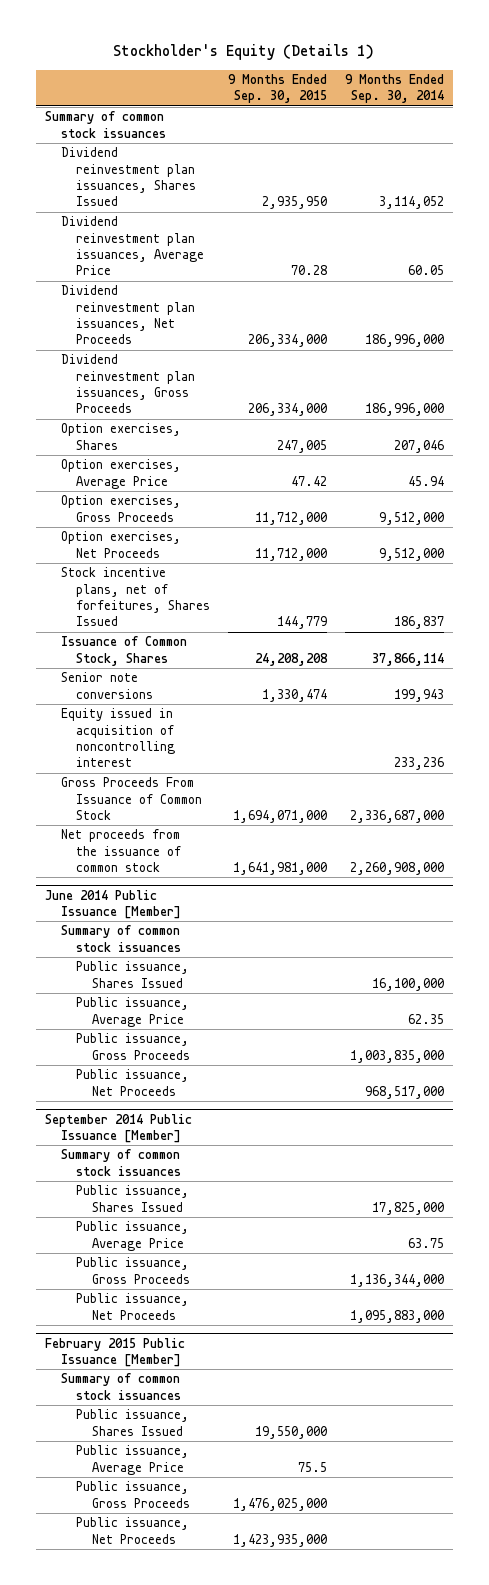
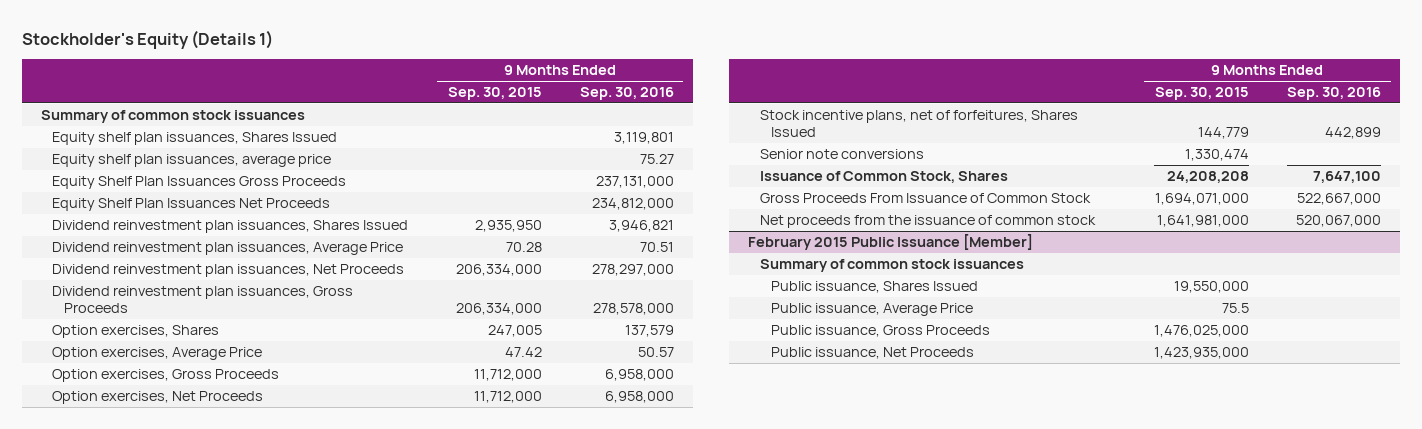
- | 9 Months Ended Sep. 30, 2015 | 9 Months Ended Sep. 30, 2014
+ | 9 Months Ended Sep. 30, 2015 | 9 Months Ended Sep. 30, 2016
+ Equity shelf plan issuances, Shares Issued | | 3,119,801
+ Equity shelf plan issuances, average price | | 75.27
+ Equity Shelf Plan Issuances Gross Proceeds | | 237,131,000
+ Equity Shelf Plan Issuances Net Proceeds | | 234,812,000
- Equity issued in acquisition of noncontrolling interest | | 233,236
moved down: Issuance of Common Stock, Shares | 24,208,208 | 7,647,100
- June 2014 Public Issuance [Member]
- Summary of common stock issuances
- Public issuance, Shares Issued | | 16,100,000
- Public issuance, Average Price | | 62.35
- Public issuance, Gross Proceeds | | 1,003,835,000
- Public issuance, Net Proceeds | | 968,517,000
- September 2014 Public Issuance [Member]
- Summary of common stock issuances
- Public issuance, Shares Issued | | 17,825,000
- Public issuance, Average Price | | 63.75
- Public issuance, Gross Proceeds | | 1,136,344,000
- Public issuance, Net Proceeds | | 1,095,883,000

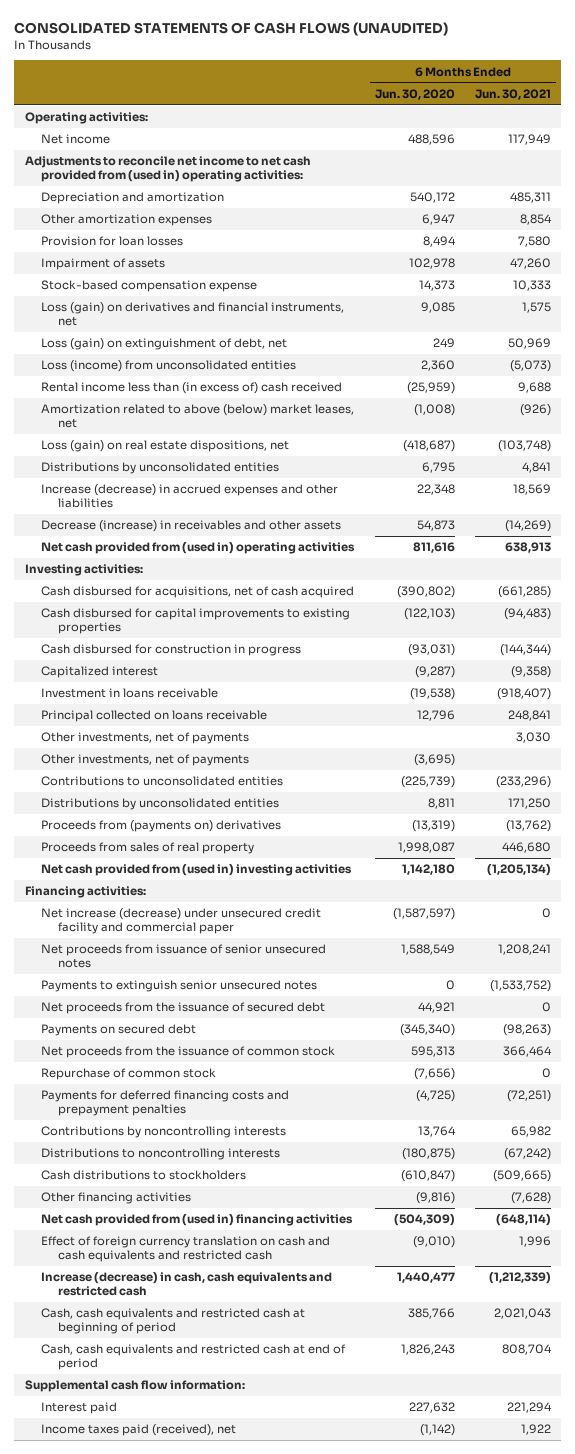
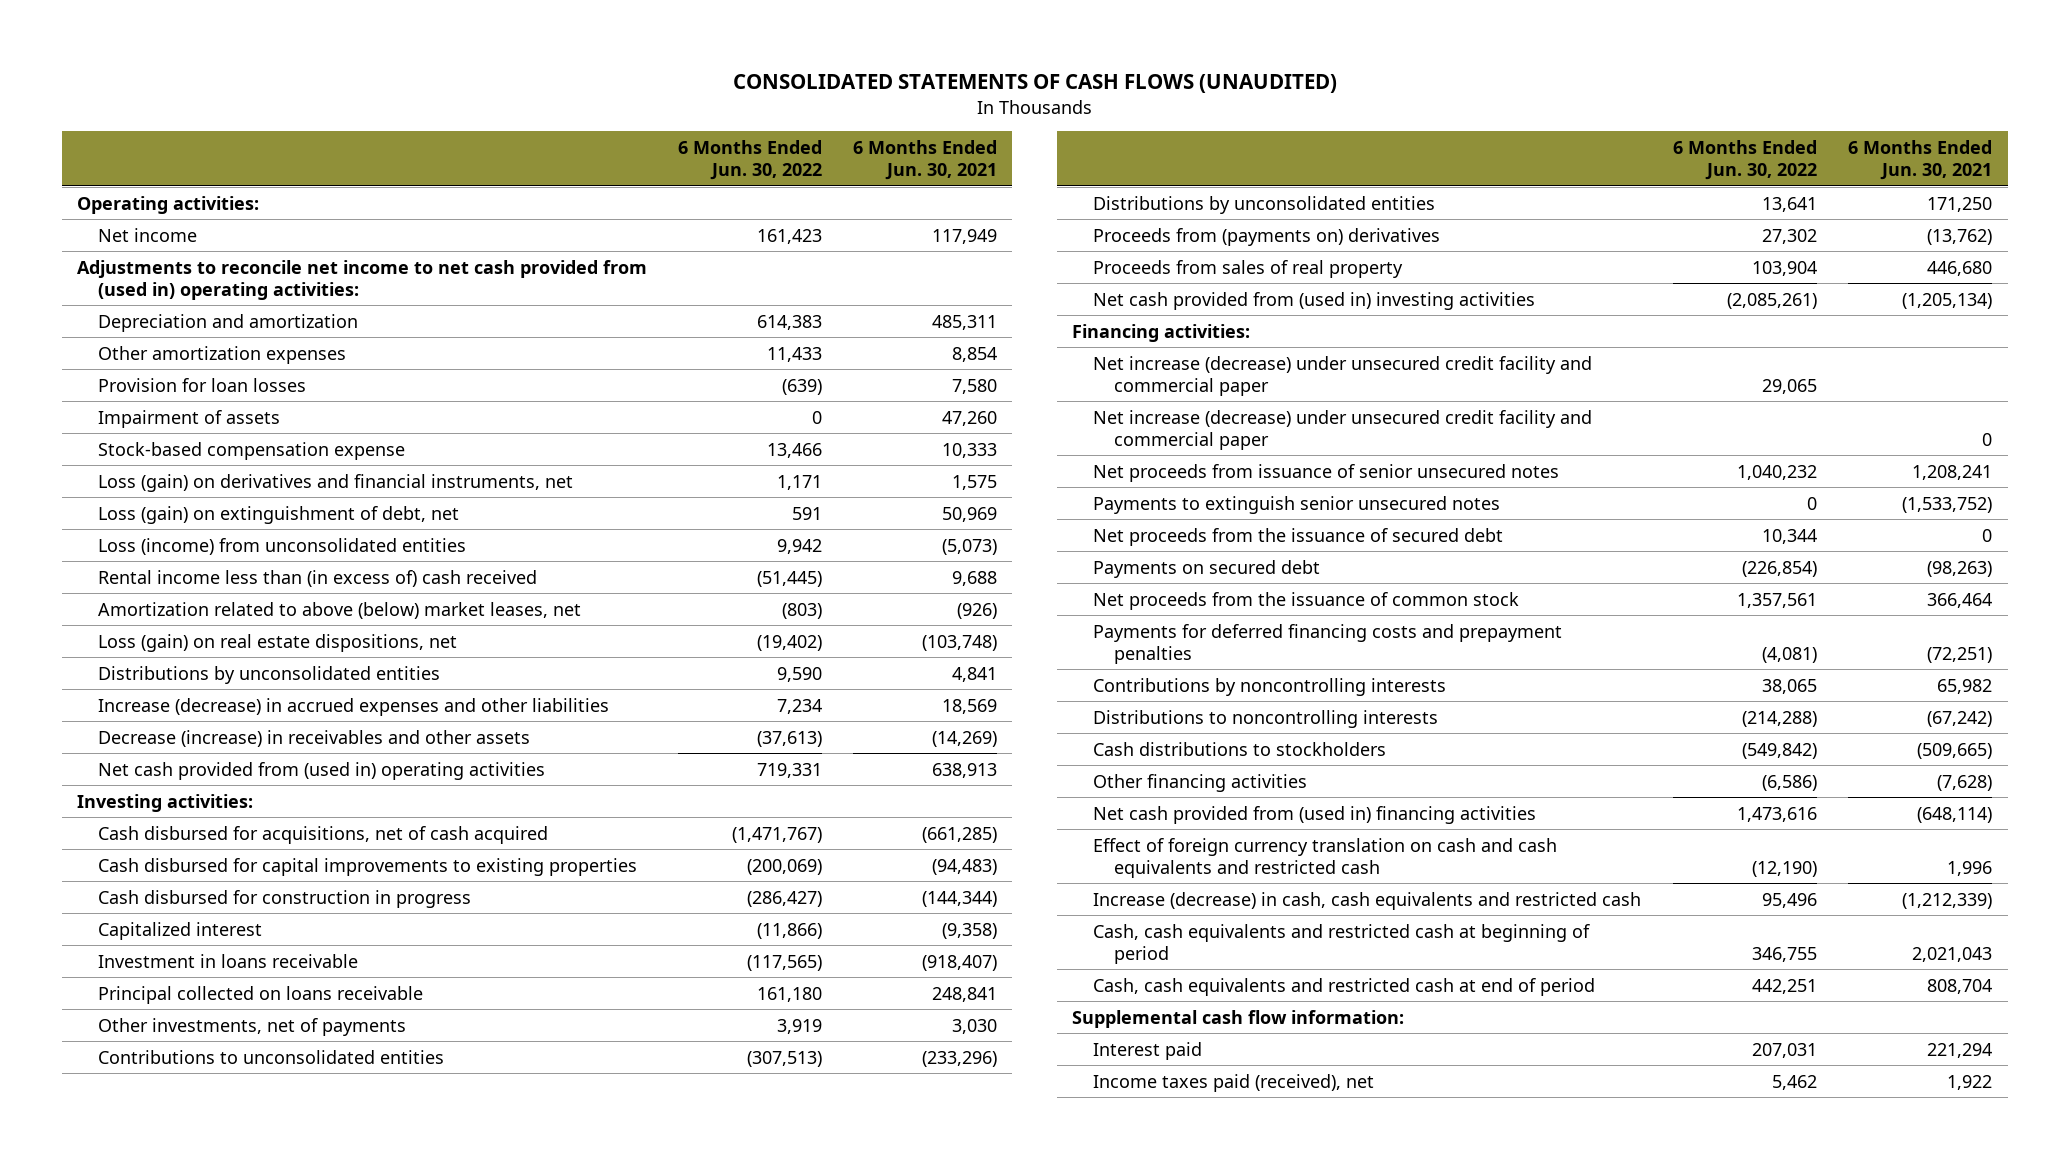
- | 6 Months Ended Jun. 30, 2020 | 6 Months Ended Jun. 30, 2021
+ | 6 Months Ended Jun. 30, 2022 | 6 Months Ended Jun. 30, 2021
- Other investments, net of payments | (3,695) |
+ Net increase (decrease) under unsecured credit facility and commercial paper | 29,065 |
- Repurchase of common stock | (7,656) | 0

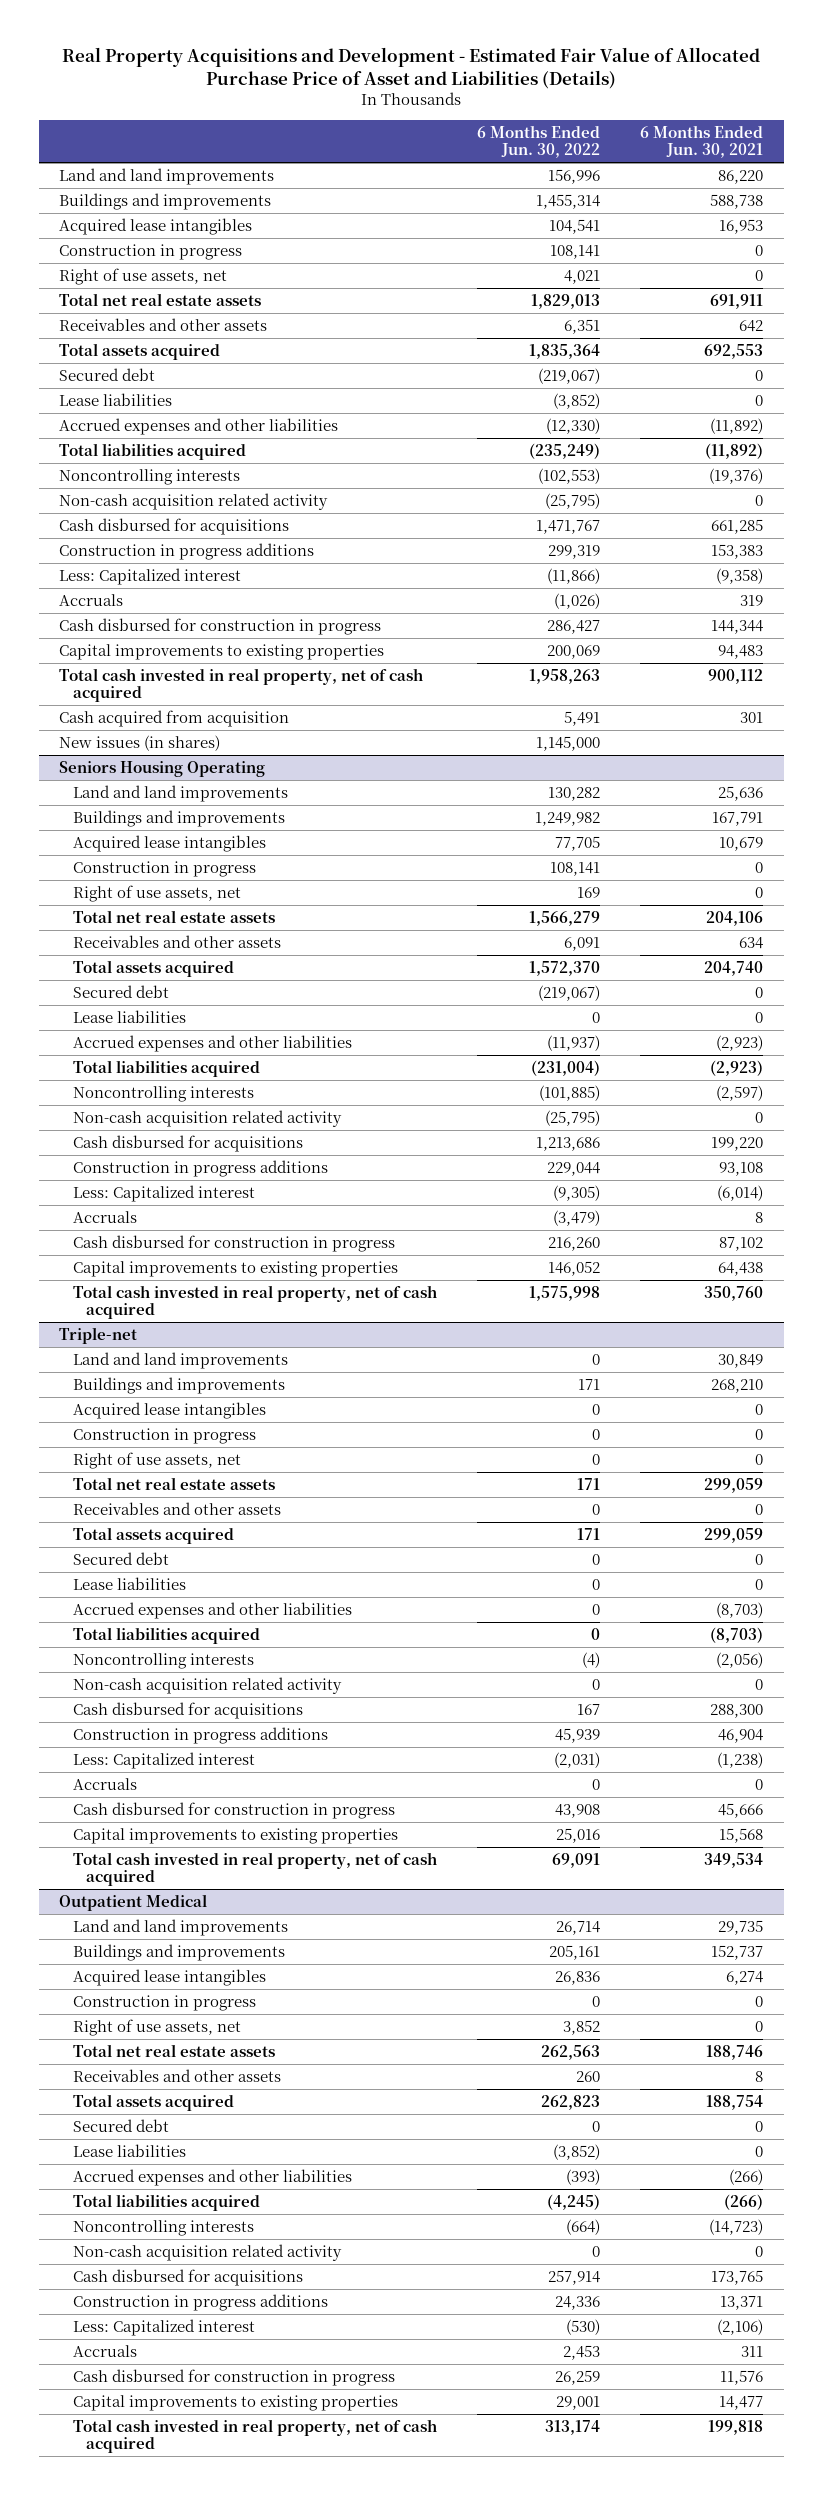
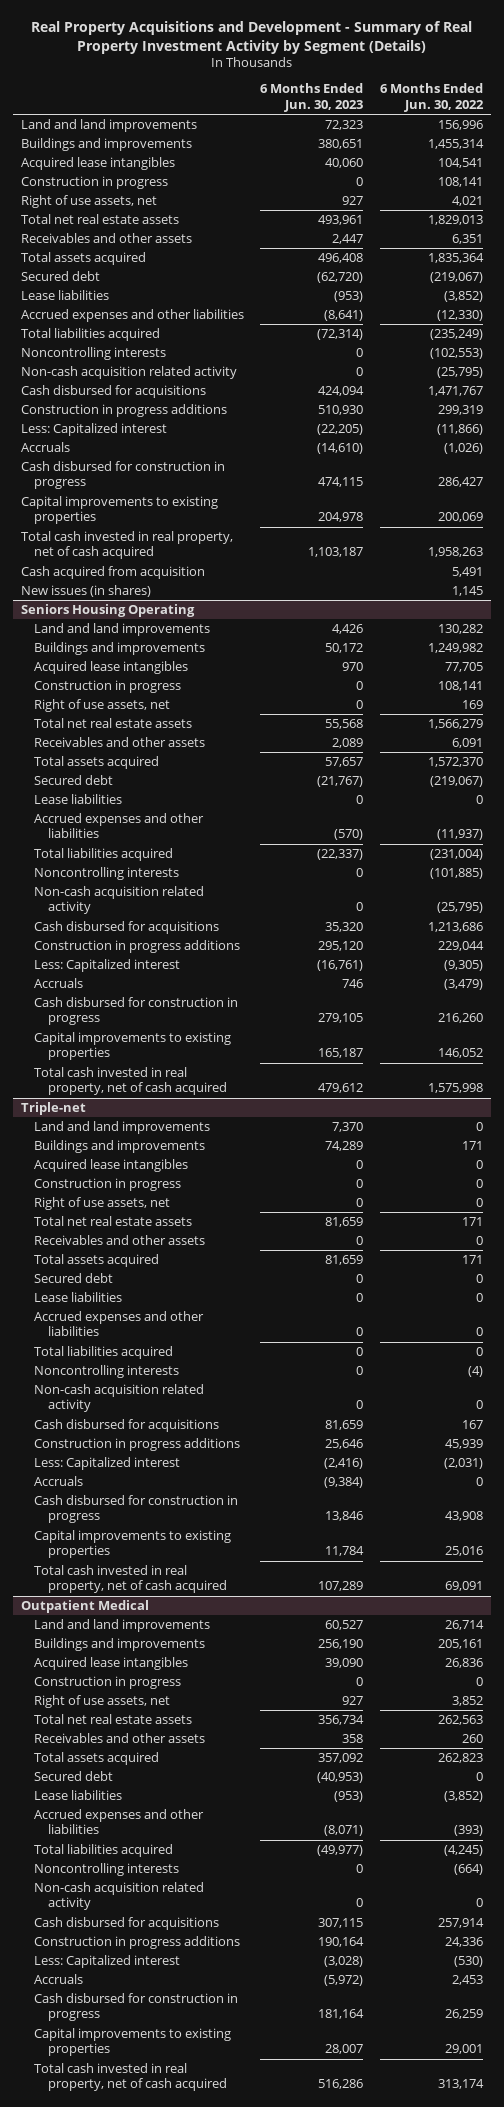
- Real Property Acquisitions and Development - Estimated Fair Value of Allocated Purchase Price of Asset and Liabilities (Details)
+ Real Property Acquisitions and Development - Summary of Real Property Investment Activity by Segment (Details)
- | 6 Months Ended Jun. 30, 2022 | 6 Months Ended Jun. 30, 2021
+ | 6 Months Ended Jun. 30, 2023 | 6 Months Ended Jun. 30, 2022
- New issues (in shares) | 1,145,000 |
+ New issues (in shares) | | 1,145

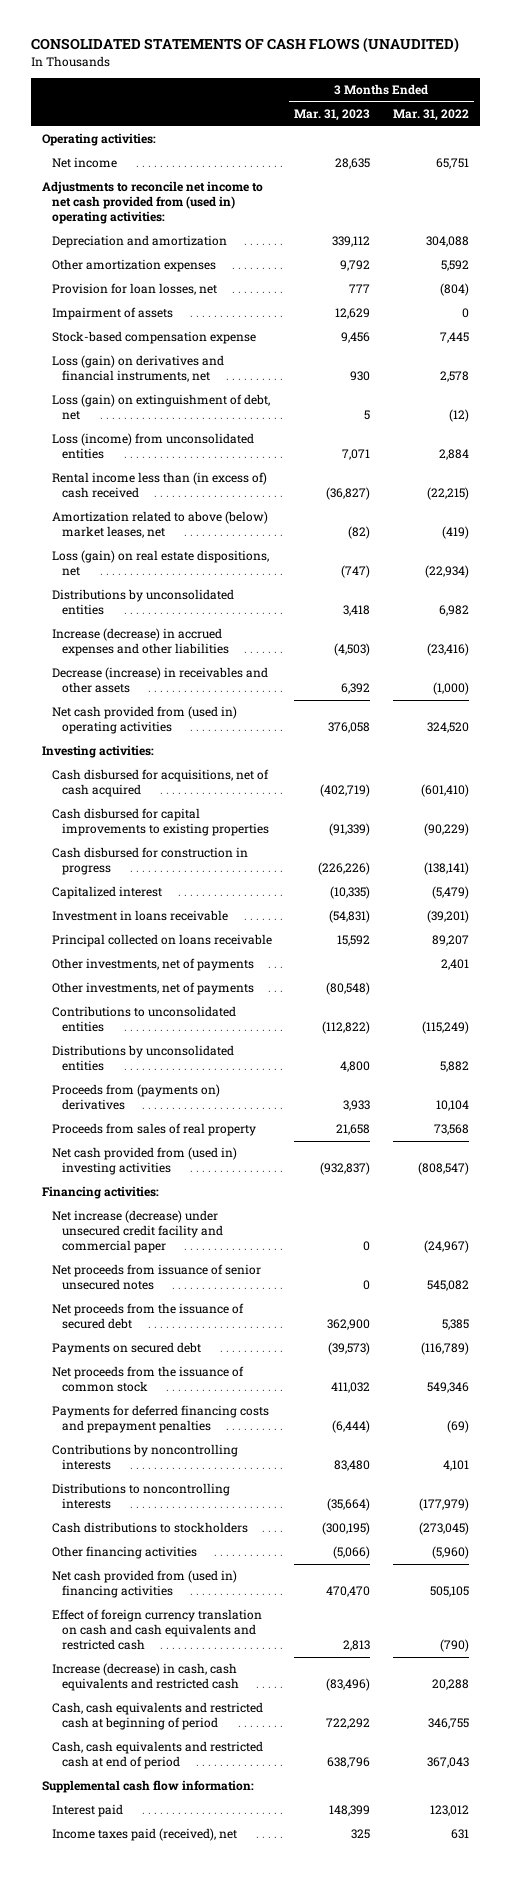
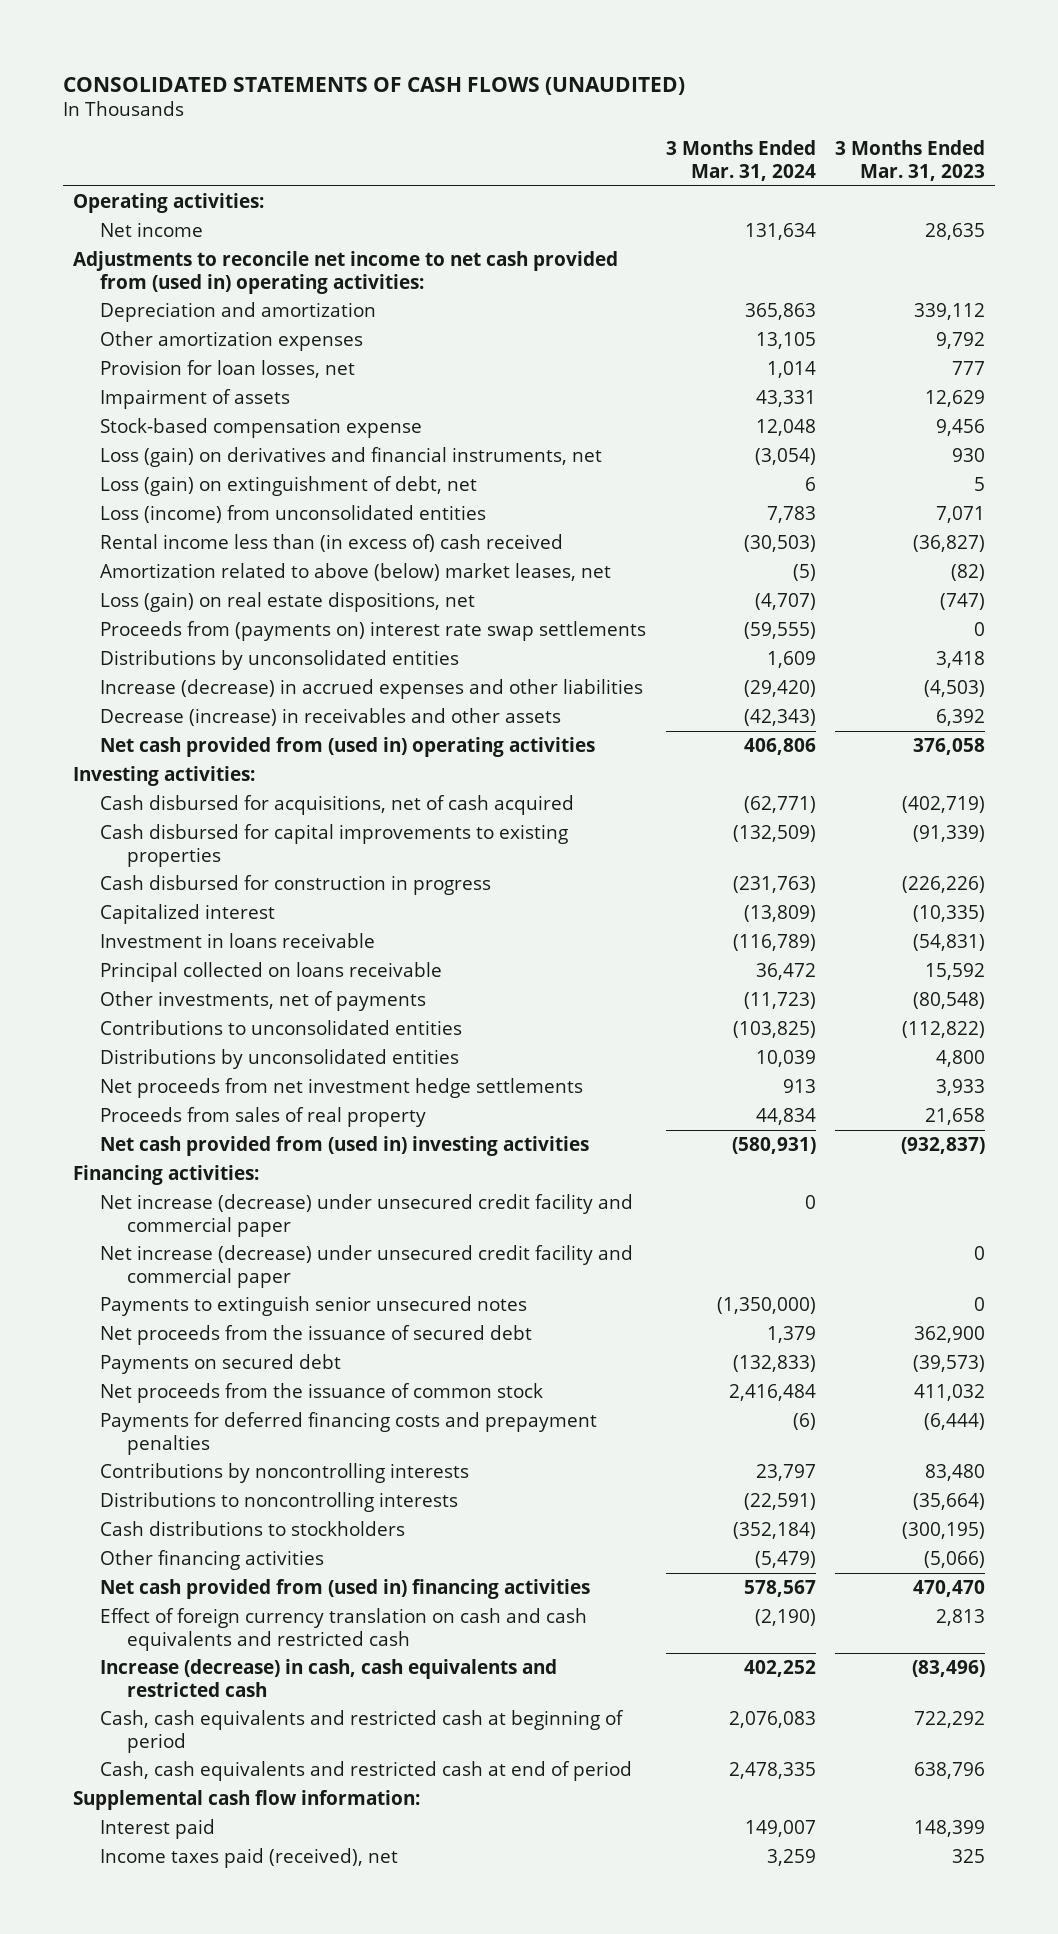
- | 3 Months Ended Mar. 31, 2023 | 3 Months Ended Mar. 31, 2022
+ | 3 Months Ended Mar. 31, 2024 | 3 Months Ended Mar. 31, 2023
+ Proceeds from (payments on) interest rate swap settlements | (59,555) | 0
- Other investments, net of payments | | 2,401
- Proceeds from (payments on) derivatives | 3,933 | 10,104
+ Net proceeds from net investment hedge settlements | 913 | 3,933
+ Net increase (decrease) under unsecured credit facility and commercial paper | 0 |
- Net proceeds from issuance of senior unsecured notes | 0 | 545,082
+ Payments to extinguish senior unsecured notes | (1,350,000) | 0

